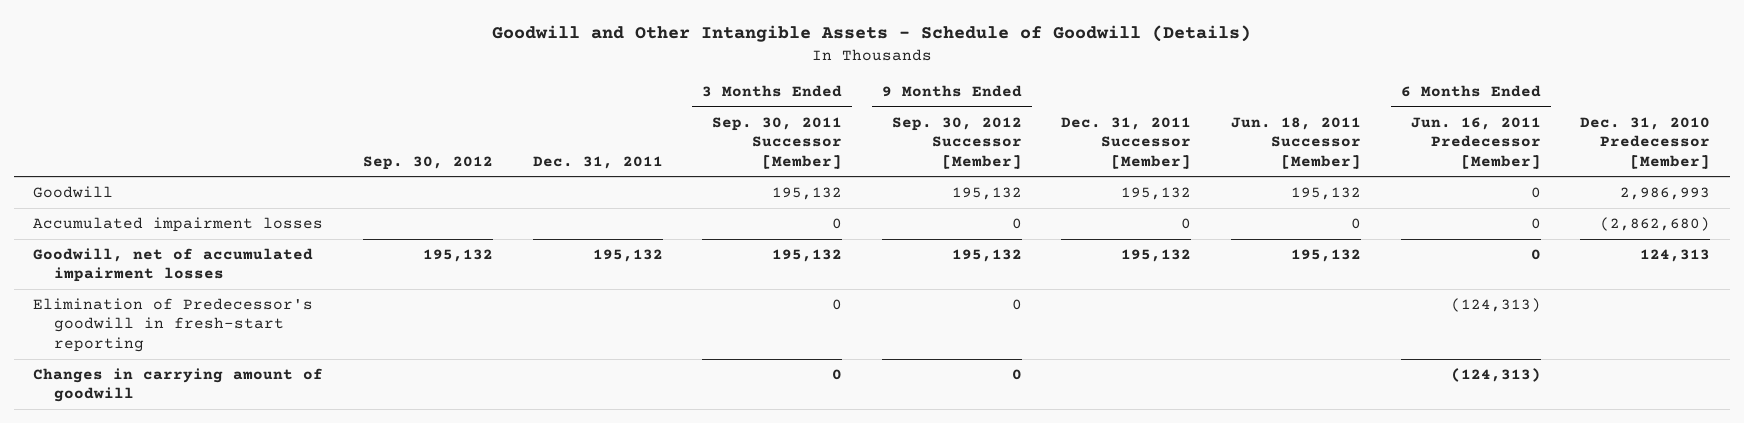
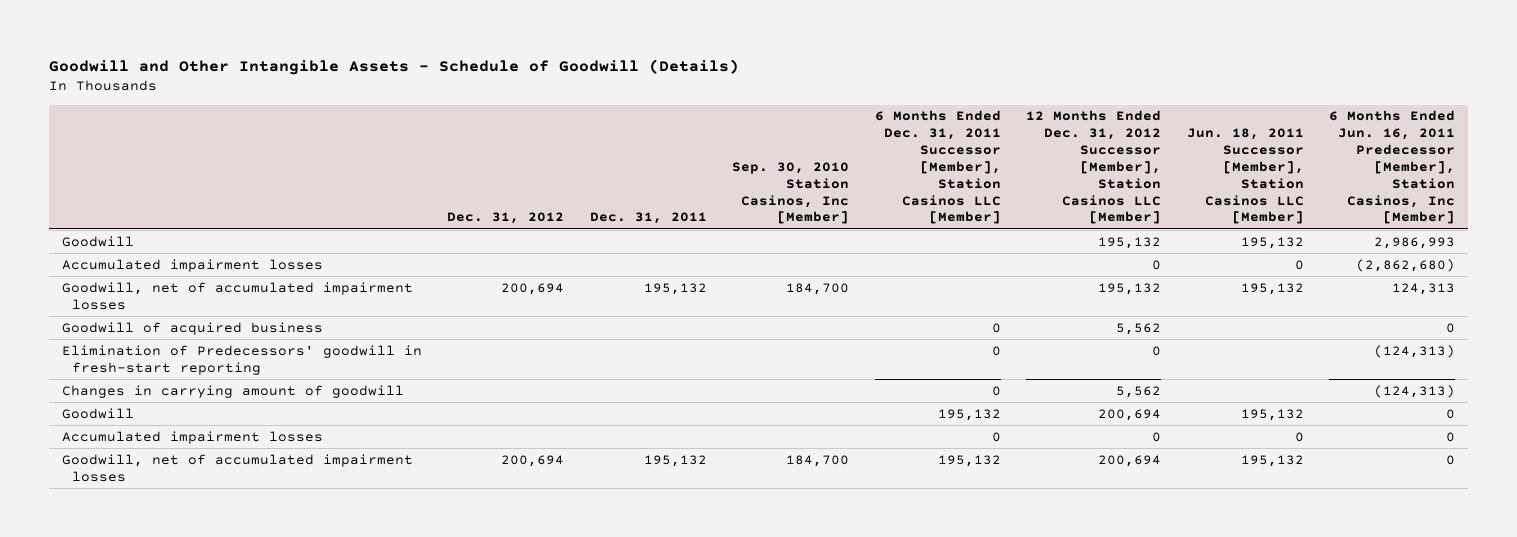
- | Sep. 30, 2012 | Dec. 31, 2011 | 3 Months Ended Sep. 30, 2011 Successor [Member] | 9 Months Ended Sep. 30, 2012 Successor [Member] | Dec. 31, 2011 Successor [Member] | Jun. 18, 2011 Successor [Member] | 6 Months Ended Jun. 16, 2011 Predecessor [Member] | Dec. 31, 2010 Predecessor [Member]
+ | Dec. 31, 2012 | Dec. 31, 2011 | Sep. 30, 2010 Station Casinos, Inc [Member] | 6 Months Ended Dec. 31, 2011 Successor [Member], Station Casinos LLC [Member] | 12 Months Ended Dec. 31, 2012 Successor [Member], Station Casinos LLC [Member] | Jun. 18, 2011 Successor [Member], Station Casinos LLC [Member] | 6 Months Ended Jun. 16, 2011 Predecessor [Member], Station Casinos, Inc [Member]
- Elimination of Predecessor's goodwill in fresh-start reporting | | | 0 | 0 | | | (124,313) |
+ Goodwill of acquired business | | | | 0 | 5,562 | | 0
+ Elimination of Predecessors' goodwill in fresh-start reporting | | | | 0 | 0 | | (124,313)
+ Goodwill | | | | 195,132 | 200,694 | 195,132 | 0
+ Accumulated impairment losses | | | | 0 | 0 | 0 | 0
+ Goodwill, net of accumulated impairment losses | 200,694 | 195,132 | 184,700 | 195,132 | 200,694 | 195,132 | 0

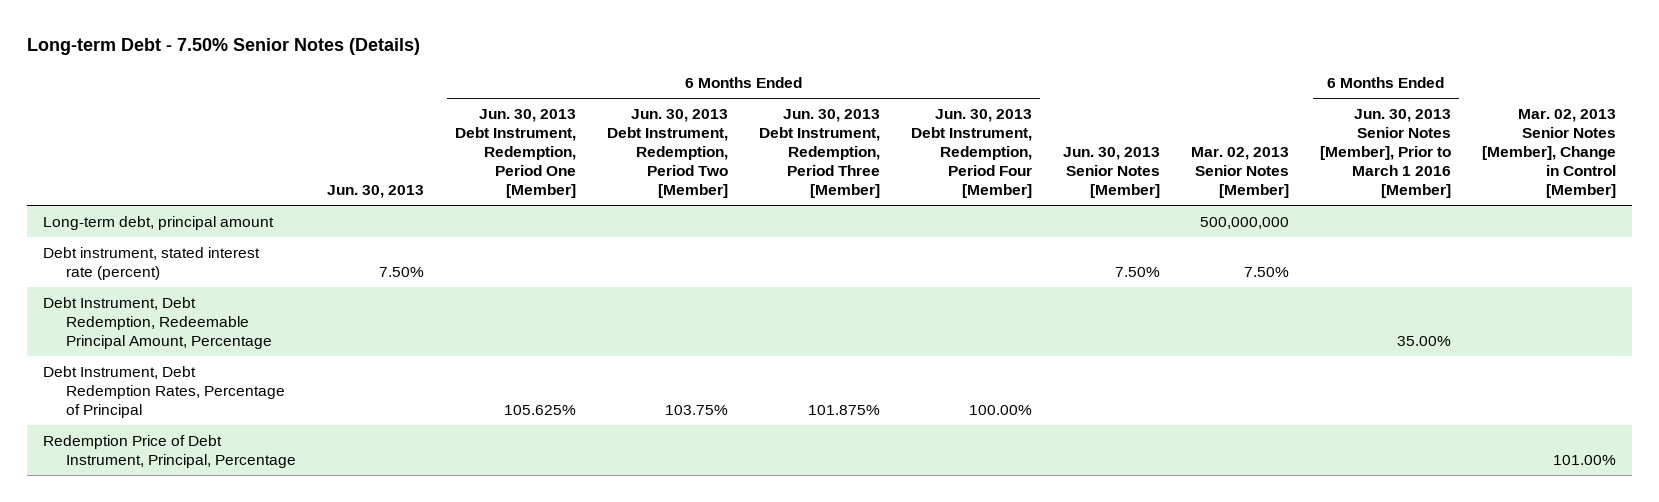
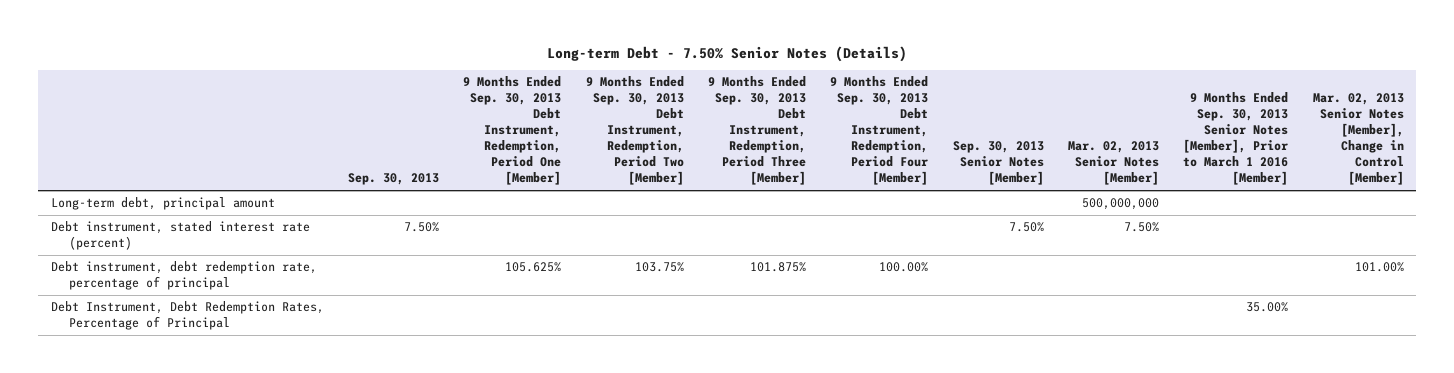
- | Jun. 30, 2013 | 6 Months Ended Jun. 30, 2013 Debt Instrument, Redemption, Period One [Member] | 6 Months Ended Jun. 30, 2013 Debt Instrument, Redemption, Period Two [Member] | 6 Months Ended Jun. 30, 2013 Debt Instrument, Redemption, Period Three [Member] | 6 Months Ended Jun. 30, 2013 Debt Instrument, Redemption, Period Four [Member] | Jun. 30, 2013 Senior Notes [Member] | Mar. 02, 2013 Senior Notes [Member] | 6 Months Ended Jun. 30, 2013 Senior Notes [Member], Prior to March 1 2016 [Member] | Mar. 02, 2013 Senior Notes [Member], Change in Control [Member]
+ | Sep. 30, 2013 | 9 Months Ended Sep. 30, 2013 Debt Instrument, Redemption, Period One [Member] | 9 Months Ended Sep. 30, 2013 Debt Instrument, Redemption, Period Two [Member] | 9 Months Ended Sep. 30, 2013 Debt Instrument, Redemption, Period Three [Member] | 9 Months Ended Sep. 30, 2013 Debt Instrument, Redemption, Period Four [Member] | Sep. 30, 2013 Senior Notes [Member] | Mar. 02, 2013 Senior Notes [Member] | 9 Months Ended Sep. 30, 2013 Senior Notes [Member], Prior to March 1 2016 [Member] | Mar. 02, 2013 Senior Notes [Member], Change in Control [Member]
- Debt Instrument, Debt Redemption, Redeemable Principal Amount, Percentage | | | | | | | | 35.00% |
+ Debt instrument, debt redemption rate, percentage of principal | | 105.625% | 103.75% | 101.875% | 100.00% | | | | 101.00%
- Redemption Price of Debt Instrument, Principal, Percentage | | | | | | | | | 101.00%

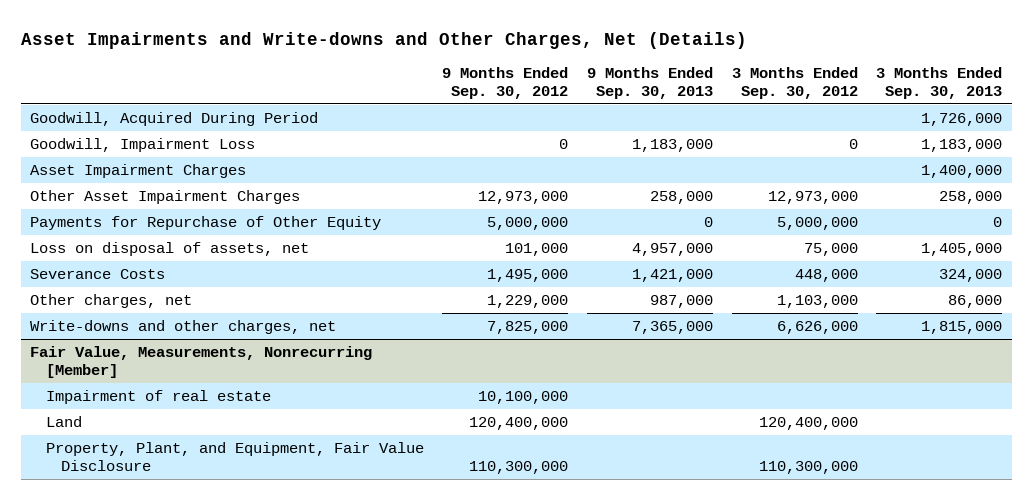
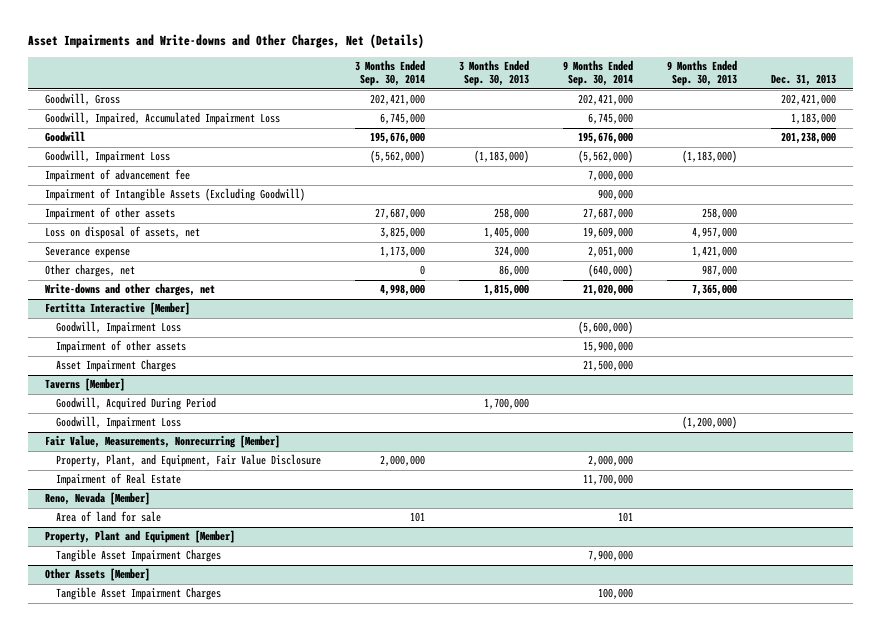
- | 9 Months Ended Sep. 30, 2012 | 9 Months Ended Sep. 30, 2013 | 3 Months Ended Sep. 30, 2012 | 3 Months Ended Sep. 30, 2013
+ | 3 Months Ended Sep. 30, 2014 | 3 Months Ended Sep. 30, 2013 | 9 Months Ended Sep. 30, 2014 | 9 Months Ended Sep. 30, 2013 | Dec. 31, 2013
- Goodwill, Acquired During Period | | | | 1,726,000
- Goodwill, Impairment Loss | 0 | 1,183,000 | 0 | 1,183,000
- Asset Impairment Charges | | | | 1,400,000
- Other Asset Impairment Charges | 12,973,000 | 258,000 | 12,973,000 | 258,000
- Payments for Repurchase of Other Equity | 5,000,000 | 0 | 5,000,000 | 0
+ Goodwill, Gross | 202,421,000 | | 202,421,000 | | 202,421,000
+ Goodwill, Impaired, Accumulated Impairment Loss | 6,745,000 | | 6,745,000 | | 1,183,000
+ Goodwill | 195,676,000 | | 195,676,000 | | 201,238,000
+ Goodwill, Impairment Loss | (5,562,000) | (1,183,000) | (5,562,000) | (1,183,000) |
+ Impairment of advancement fee | | | 7,000,000 | |
+ Impairment of Intangible Assets (Excluding Goodwill) | | | 900,000 | |
+ Impairment of other assets | 27,687,000 | 258,000 | 27,687,000 | 258,000 |
- Severance Costs | 1,495,000 | 1,421,000 | 448,000 | 324,000
+ Severance expense | 1,173,000 | 324,000 | 2,051,000 | 1,421,000 |
+ Fertitta Interactive [Member]
+ Goodwill, Impairment Loss | | | (5,600,000) | |
+ Impairment of other assets | | | 15,900,000 | |
+ Asset Impairment Charges | | | 21,500,000 | |
+ Taverns [Member]
+ Goodwill, Acquired During Period | | 1,700,000 | | |
+ Goodwill, Impairment Loss | | | | (1,200,000) |
@ Fair Value, Measurements, Nonrecurring [Member]
- Impairment of real estate | 10,100,000 | | |
- Land | 120,400,000 | | 120,400,000 |
+ Impairment of Real Estate | | | 11,700,000 | |
+ Reno, Nevada [Member]
+ Area of land for sale | 101 | | 101 | |
+ Property, Plant and Equipment [Member]
+ Tangible Asset Impairment Charges | | | 7,900,000 | |
+ Other Assets [Member]
+ Tangible Asset Impairment Charges | | | 100,000 | |

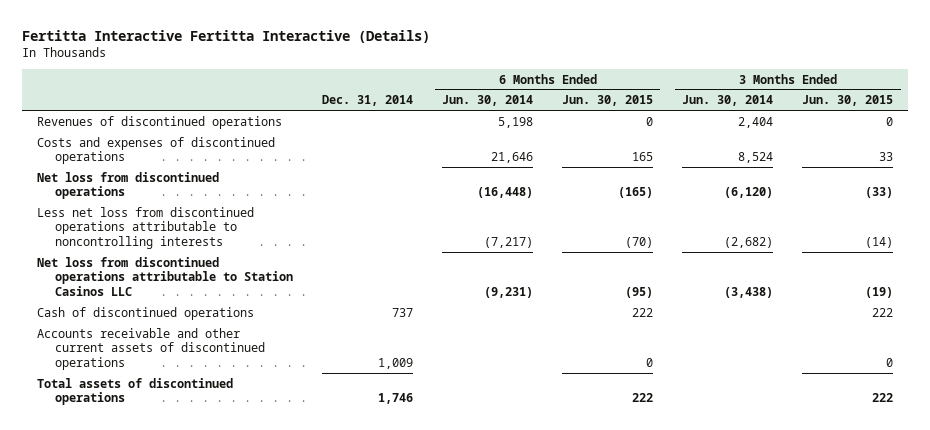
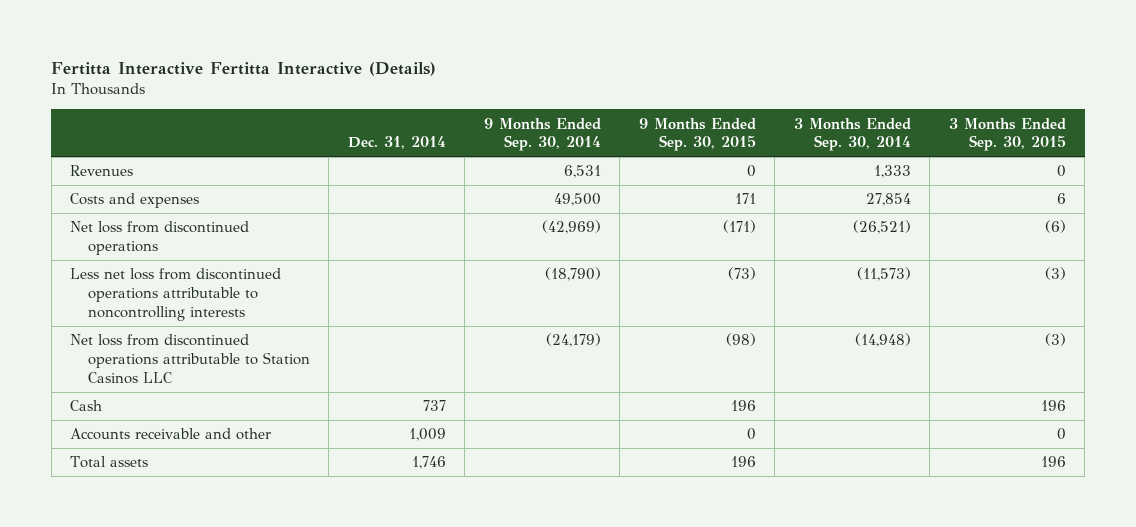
- | Dec. 31, 2014 | 6 Months Ended Jun. 30, 2014 | 6 Months Ended Jun. 30, 2015 | 3 Months Ended Jun. 30, 2014 | 3 Months Ended Jun. 30, 2015
+ | Dec. 31, 2014 | 9 Months Ended Sep. 30, 2014 | 9 Months Ended Sep. 30, 2015 | 3 Months Ended Sep. 30, 2014 | 3 Months Ended Sep. 30, 2015
- Revenues of discontinued operations | | 5,198 | 0 | 2,404 | 0
- Costs and expenses of discontinued operations | | 21,646 | 165 | 8,524 | 33
+ Revenues | | 6,531 | 0 | 1,333 | 0
+ Costs and expenses | | 49,500 | 171 | 27,854 | 6
- Cash of discontinued operations | 737 | | 222 | | 222
- Accounts receivable and other current assets of discontinued operations | 1,009 | | 0 | | 0
- Total assets of discontinued operations | 1,746 | | 222 | | 222
+ Cash | 737 | | 196 | | 196
+ Accounts receivable and other | 1,009 | | 0 | | 0
+ Total assets | 1,746 | | 196 | | 196

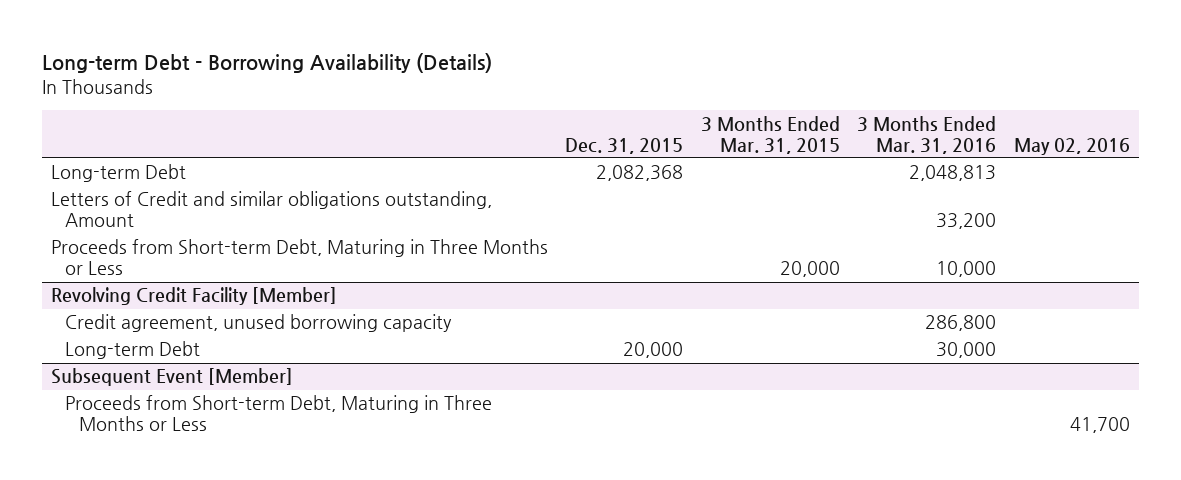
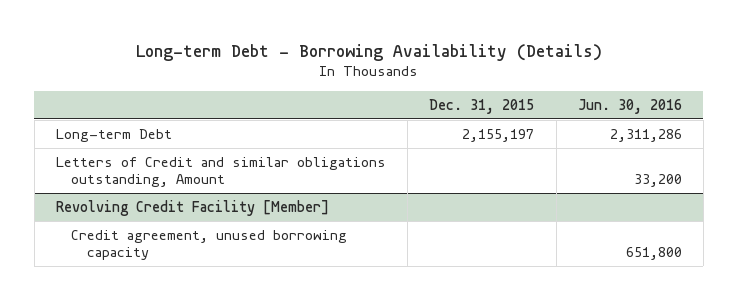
- | Dec. 31, 2015 | 3 Months Ended Mar. 31, 2015 | 3 Months Ended Mar. 31, 2016 | May 02, 2016
+ | Dec. 31, 2015 | Jun. 30, 2016
- Long-term Debt | 2,082,368 | | 2,048,813 |
+ Long-term Debt | 2,155,197 | 2,311,286
- Proceeds from Short-term Debt, Maturing in Three Months or Less | | 20,000 | 10,000 |
@ Revolving Credit Facility [Member]
- Long-term Debt | 20,000 | | 30,000 |
- Subsequent Event [Member]
- Proceeds from Short-term Debt, Maturing in Three Months or Less | | | | 41,700

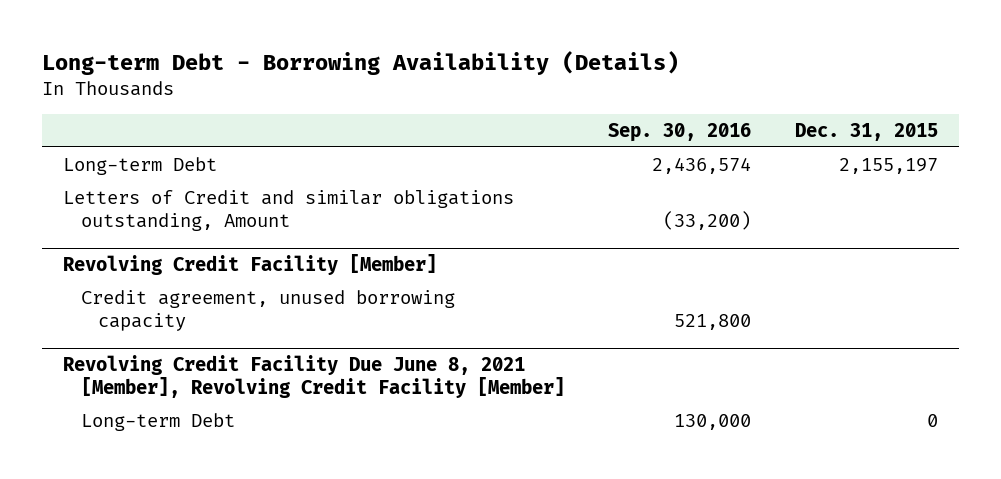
- | Dec. 31, 2015 | Jun. 30, 2016
+ | Sep. 30, 2016 | Dec. 31, 2015
+ Revolving Credit Facility Due June 8, 2021 [Member], Revolving Credit Facility [Member]
+ Long-term Debt | 130,000 | 0

